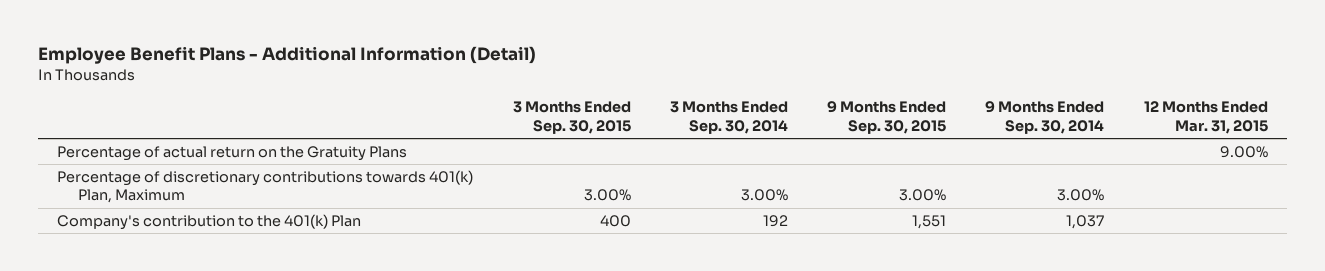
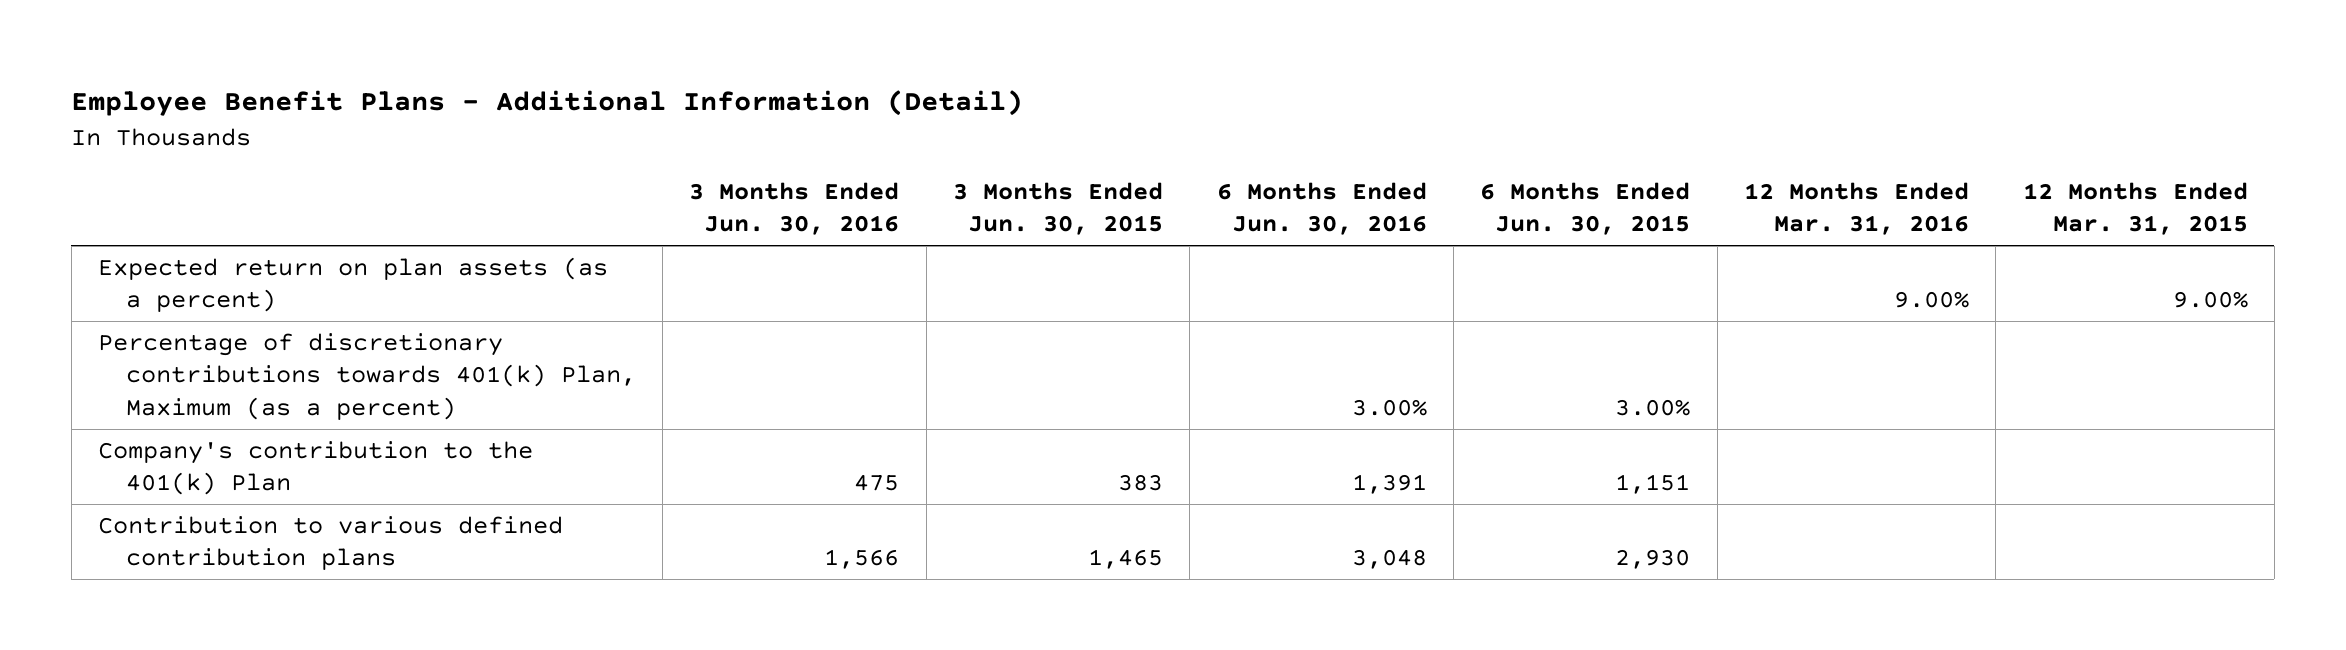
- | 3 Months Ended Sep. 30, 2015 | 3 Months Ended Sep. 30, 2014 | 9 Months Ended Sep. 30, 2015 | 9 Months Ended Sep. 30, 2014 | 12 Months Ended Mar. 31, 2015
+ | 3 Months Ended Jun. 30, 2016 | 3 Months Ended Jun. 30, 2015 | 6 Months Ended Jun. 30, 2016 | 6 Months Ended Jun. 30, 2015 | 12 Months Ended Mar. 31, 2016 | 12 Months Ended Mar. 31, 2015
- Percentage of actual return on the Gratuity Plans | | | | | 9.00%
- Percentage of discretionary contributions towards 401(k) Plan, Maximum | 3.00% | 3.00% | 3.00% | 3.00% |
+ Expected return on plan assets (as a percent) | | | | | 9.00% | 9.00%
+ Percentage of discretionary contributions towards 401(k) Plan, Maximum (as a percent) | | | 3.00% | 3.00% | |
+ Contribution to various defined contribution plans | 1,566 | 1,465 | 3,048 | 2,930 | |

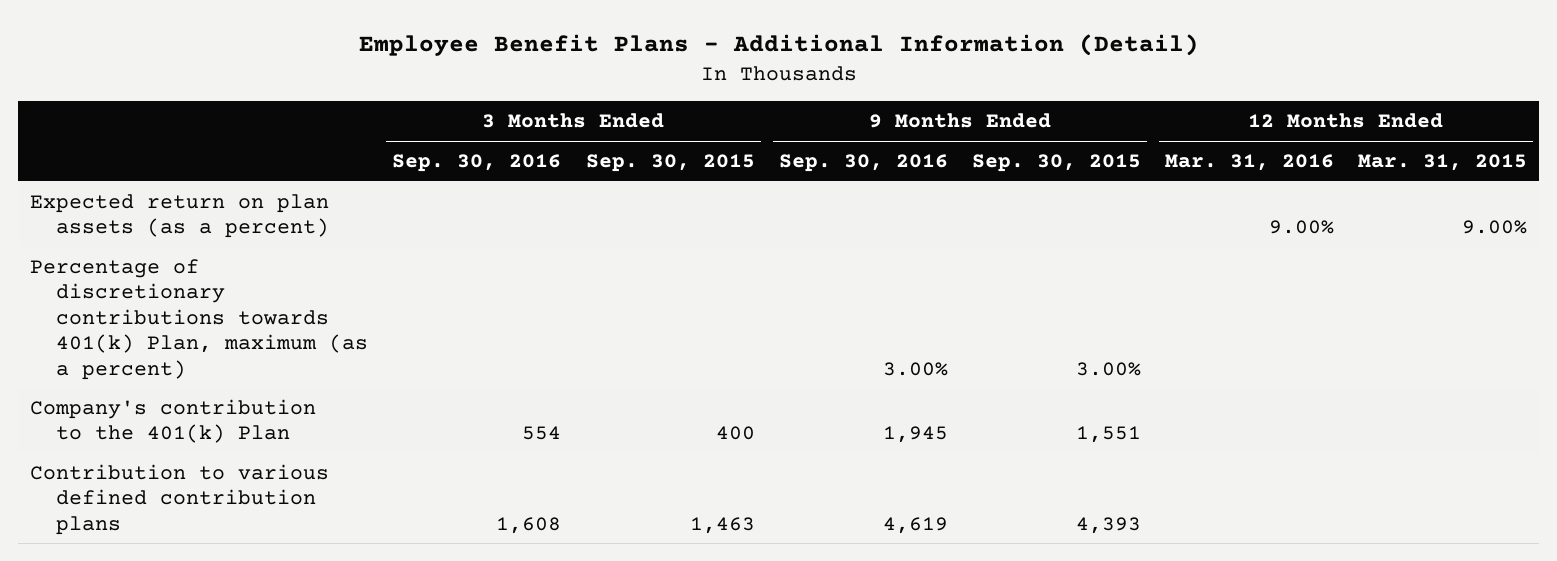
- | 3 Months Ended Jun. 30, 2016 | 3 Months Ended Jun. 30, 2015 | 6 Months Ended Jun. 30, 2016 | 6 Months Ended Jun. 30, 2015 | 12 Months Ended Mar. 31, 2016 | 12 Months Ended Mar. 31, 2015
+ | 3 Months Ended Sep. 30, 2016 | 3 Months Ended Sep. 30, 2015 | 9 Months Ended Sep. 30, 2016 | 9 Months Ended Sep. 30, 2015 | 12 Months Ended Mar. 31, 2016 | 12 Months Ended Mar. 31, 2015
- Percentage of discretionary contributions towards 401(k) Plan, Maximum (as a percent) | | | 3.00% | 3.00% | |
+ Percentage of discretionary contributions towards 401(k) Plan, maximum (as a percent) | | | 3.00% | 3.00% | |

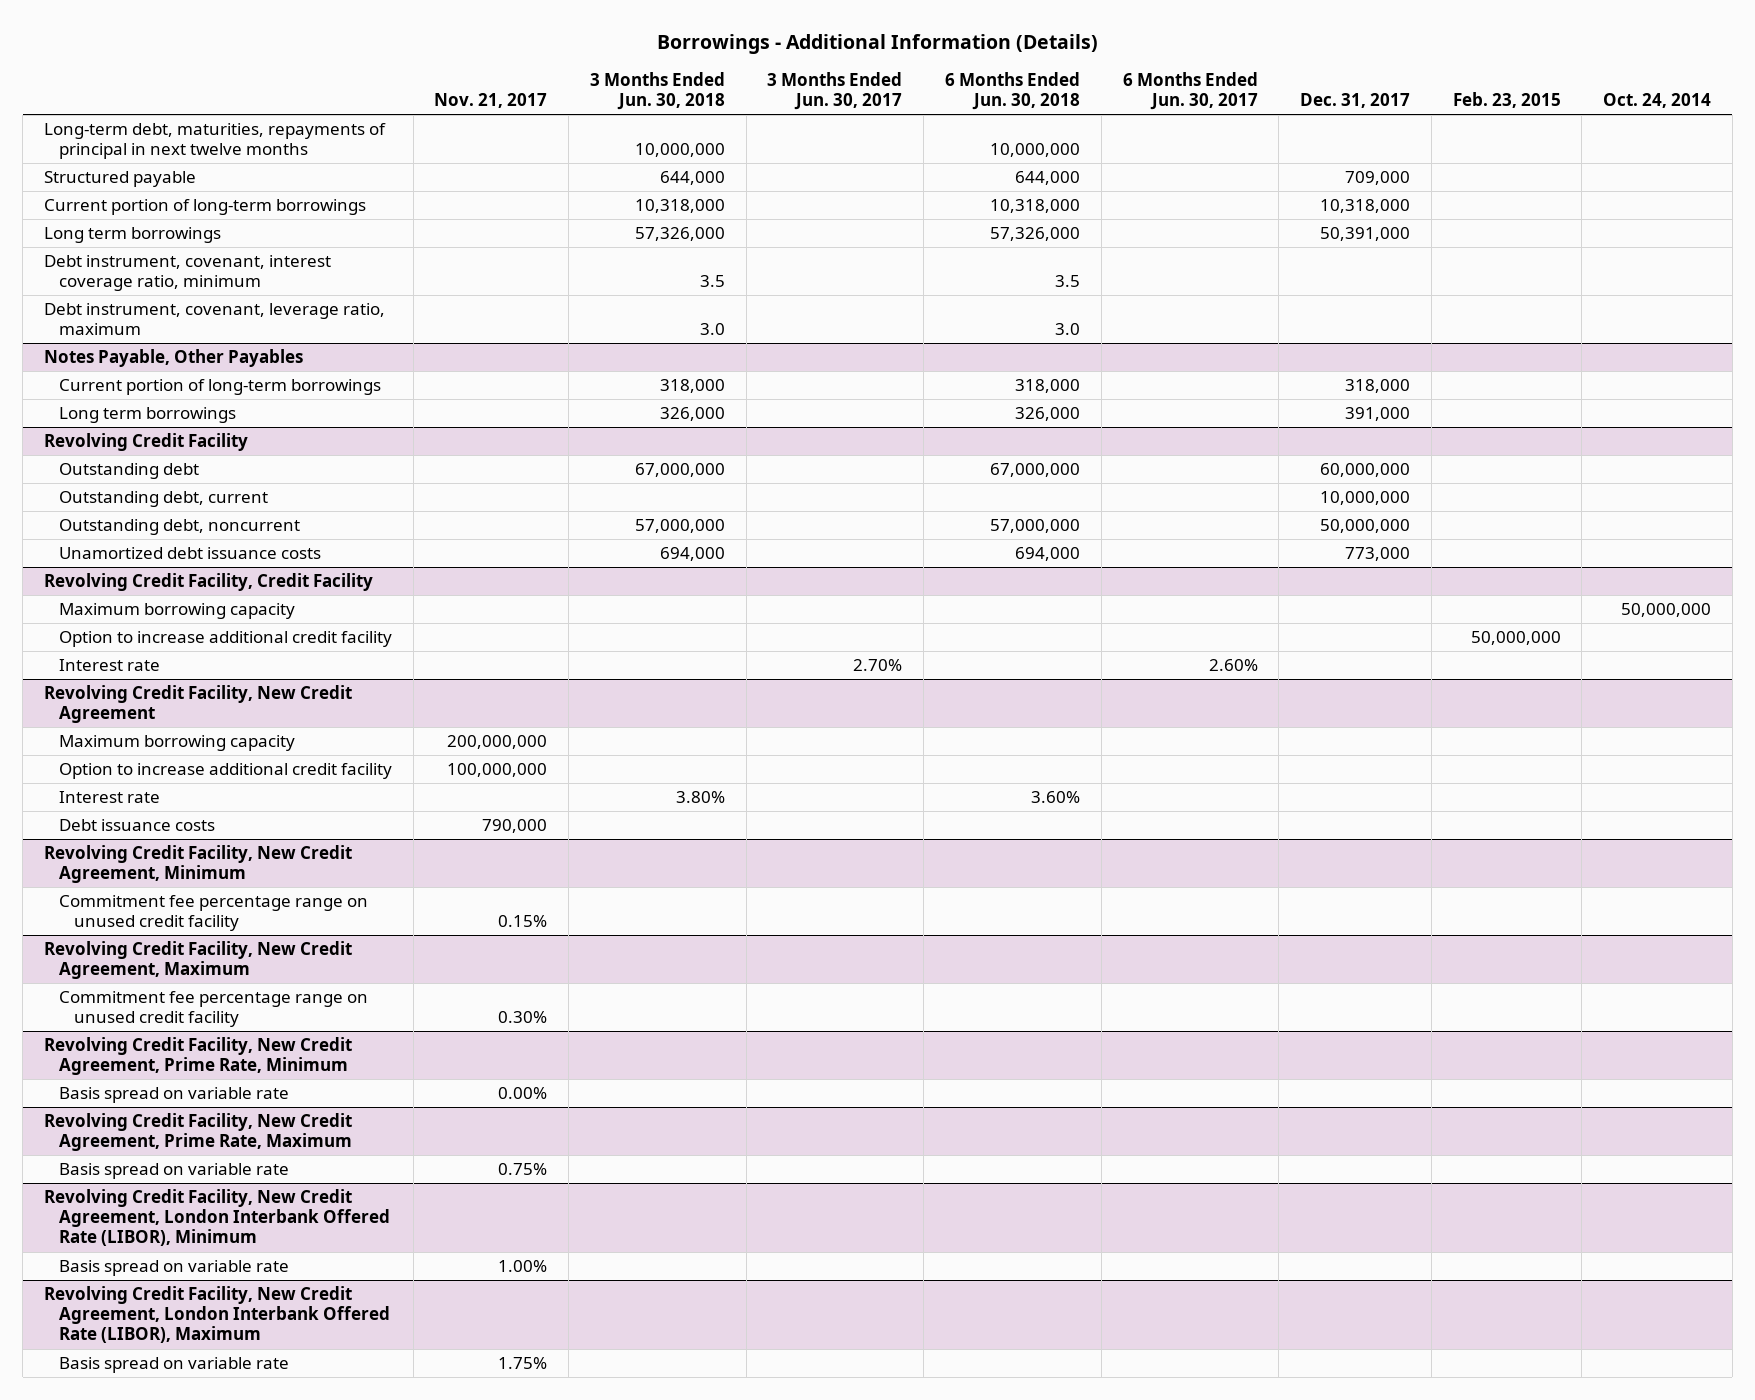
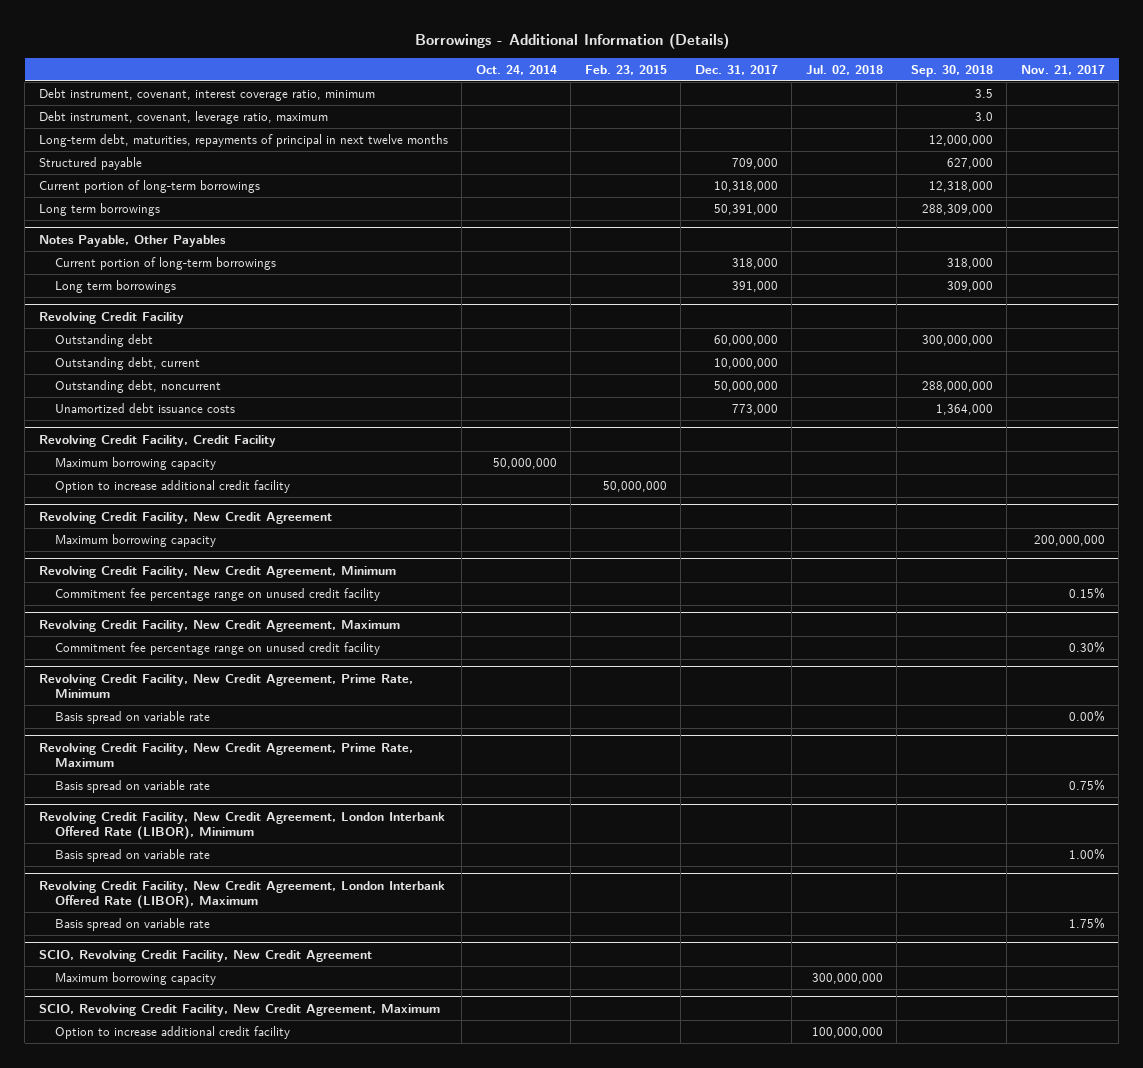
- | Nov. 21, 2017 | 3 Months Ended Jun. 30, 2018 | 3 Months Ended Jun. 30, 2017 | 6 Months Ended Jun. 30, 2018 | 6 Months Ended Jun. 30, 2017 | Dec. 31, 2017 | Feb. 23, 2015 | Oct. 24, 2014
+ | Oct. 24, 2014 | Feb. 23, 2015 | Dec. 31, 2017 | Jul. 02, 2018 | Sep. 30, 2018 | Nov. 21, 2017
moved up: Debt instrument, covenant, interest coverage ratio, minimum | | | | | 3.5 |
moved up: Debt instrument, covenant, leverage ratio, maximum | | | | | 3.0 |
@ Revolving Credit Facility, Credit Facility
- Interest rate | | | 2.70% | | 2.60% | | |
@ Revolving Credit Facility, New Credit Agreement
- Option to increase additional credit facility | 100,000,000 | | | | | | |
- Interest rate | | 3.80% | | 3.60% | | | |
- Debt issuance costs | 790,000 | | | | | | |
+ SCIO, Revolving Credit Facility, New Credit Agreement
+ Maximum borrowing capacity | | | | 300,000,000 | |
+ SCIO, Revolving Credit Facility, New Credit Agreement, Maximum
+ Option to increase additional credit facility | | | | 100,000,000 | |

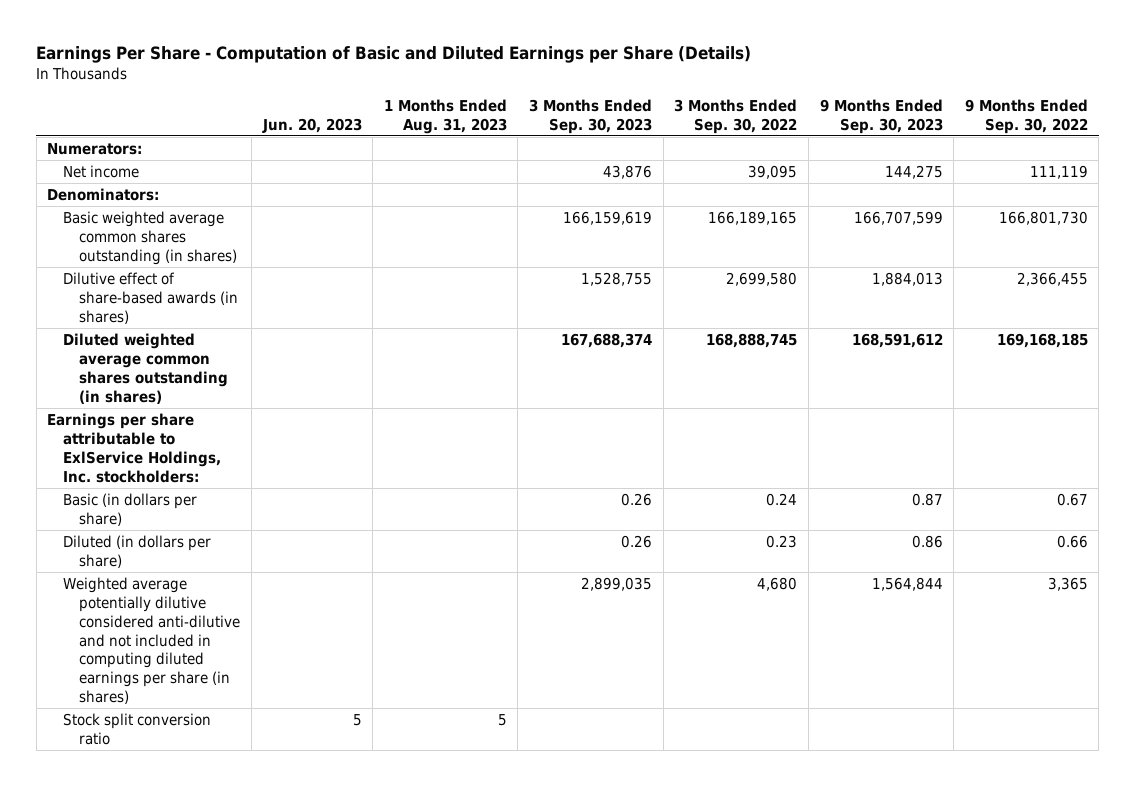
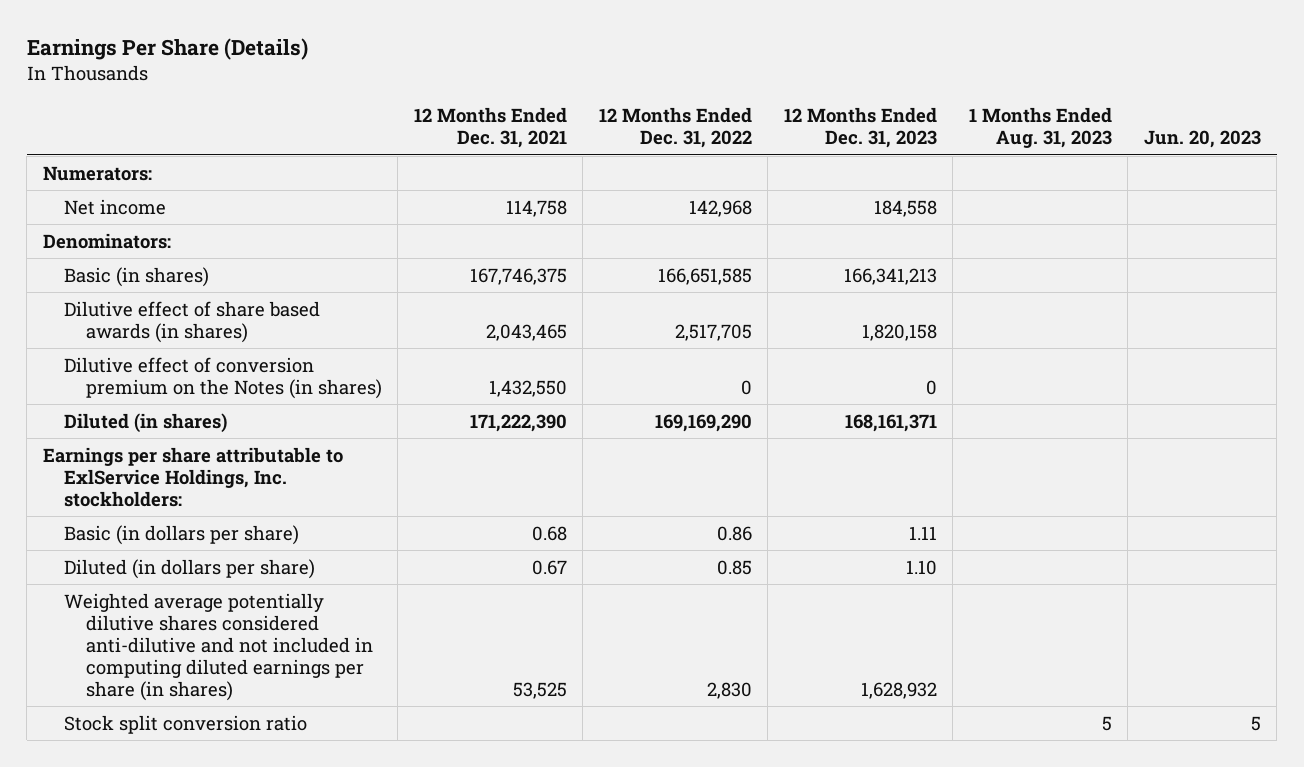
- Earnings Per Share - Computation of Basic and Diluted Earnings per Share (Details)
+ Earnings Per Share (Details)
- | Jun. 20, 2023 | 1 Months Ended Aug. 31, 2023 | 3 Months Ended Sep. 30, 2023 | 3 Months Ended Sep. 30, 2022 | 9 Months Ended Sep. 30, 2023 | 9 Months Ended Sep. 30, 2022
+ | 12 Months Ended Dec. 31, 2021 | 12 Months Ended Dec. 31, 2022 | 12 Months Ended Dec. 31, 2023 | 1 Months Ended Aug. 31, 2023 | Jun. 20, 2023
- Basic weighted average common shares outstanding (in shares) | | | 166,159,619 | 166,189,165 | 166,707,599 | 166,801,730
- Dilutive effect of share-based awards (in shares) | | | 1,528,755 | 2,699,580 | 1,884,013 | 2,366,455
- Diluted weighted average common shares outstanding (in shares) | | | 167,688,374 | 168,888,745 | 168,591,612 | 169,168,185
+ Basic (in shares) | 167,746,375 | 166,651,585 | 166,341,213 | |
+ Dilutive effect of share based awards (in shares) | 2,043,465 | 2,517,705 | 1,820,158 | |
+ Dilutive effect of conversion premium on the Notes (in shares) | 1,432,550 | 0 | 0 | |
+ Diluted (in shares) | 171,222,390 | 169,169,290 | 168,161,371 | |
- Weighted average potentially dilutive considered anti-dilutive and not included in computing diluted earnings per share (in shares) | | | 2,899,035 | 4,680 | 1,564,844 | 3,365
+ Weighted average potentially dilutive shares considered anti-dilutive and not included in computing diluted earnings per share (in shares) | 53,525 | 2,830 | 1,628,932 | |

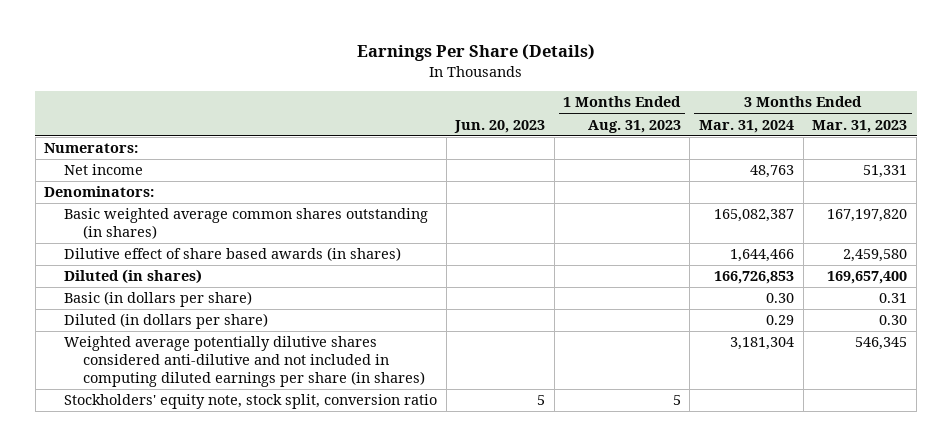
- | 12 Months Ended Dec. 31, 2021 | 12 Months Ended Dec. 31, 2022 | 12 Months Ended Dec. 31, 2023 | 1 Months Ended Aug. 31, 2023 | Jun. 20, 2023
+ | Jun. 20, 2023 | 1 Months Ended Aug. 31, 2023 | 3 Months Ended Mar. 31, 2024 | 3 Months Ended Mar. 31, 2023
- Basic (in shares) | 167,746,375 | 166,651,585 | 166,341,213 | |
+ Basic weighted average common shares outstanding (in shares) | | | 165,082,387 | 167,197,820
- Dilutive effect of conversion premium on the Notes (in shares) | 1,432,550 | 0 | 0 | |
- Earnings per share attributable to ExlService Holdings, Inc. stockholders:
- Stock split conversion ratio | | | | 5 | 5
+ Stockholders' equity note, stock split, conversion ratio | 5 | 5 | |

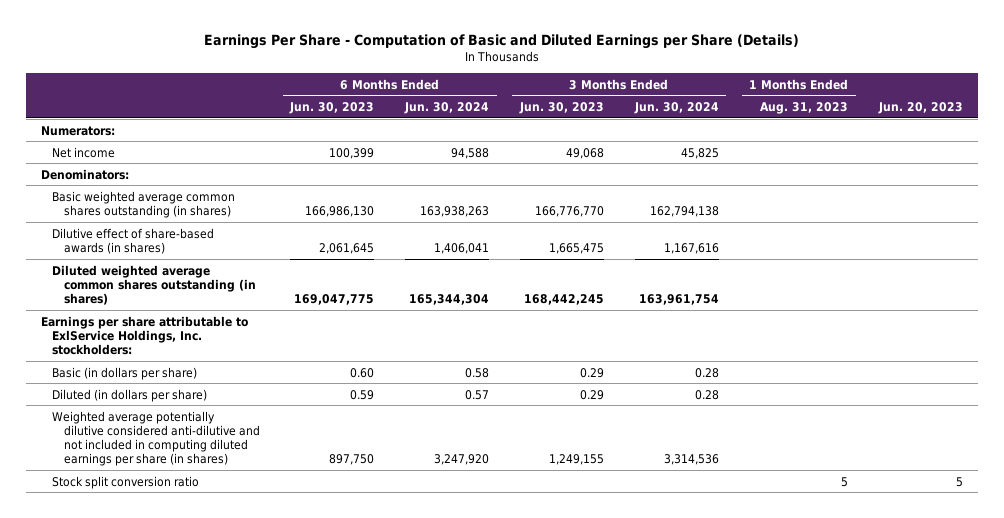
- Earnings Per Share (Details)
+ Earnings Per Share - Computation of Basic and Diluted Earnings per Share (Details)
- | Jun. 20, 2023 | 1 Months Ended Aug. 31, 2023 | 3 Months Ended Mar. 31, 2024 | 3 Months Ended Mar. 31, 2023
+ | 6 Months Ended Jun. 30, 2023 | 6 Months Ended Jun. 30, 2024 | 3 Months Ended Jun. 30, 2023 | 3 Months Ended Jun. 30, 2024 | 1 Months Ended Aug. 31, 2023 | Jun. 20, 2023
- Dilutive effect of share based awards (in shares) | | | 1,644,466 | 2,459,580
- Diluted (in shares) | | | 166,726,853 | 169,657,400
+ Dilutive effect of share-based awards (in shares) | 2,061,645 | 1,406,041 | 1,665,475 | 1,167,616 | |
+ Diluted weighted average common shares outstanding (in shares) | 169,047,775 | 165,344,304 | 168,442,245 | 163,961,754 | |
+ Earnings per share attributable to ExlService Holdings, Inc. stockholders:
- Weighted average potentially dilutive shares considered anti-dilutive and not included in computing diluted earnings per share (in shares) | | | 3,181,304 | 546,345
- Stockholders' equity note, stock split, conversion ratio | 5 | 5 | |
+ Weighted average potentially dilutive considered anti-dilutive and not included in computing diluted earnings per share (in shares) | 897,750 | 3,247,920 | 1,249,155 | 3,314,536 | |
+ Stock split conversion ratio | | | | | 5 | 5

